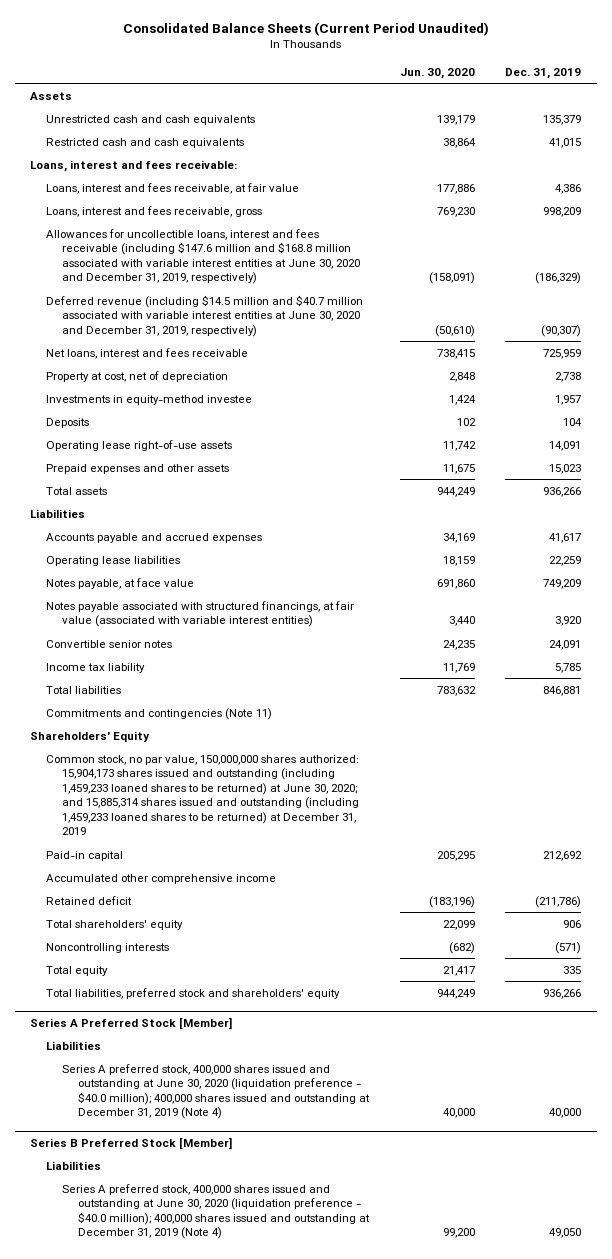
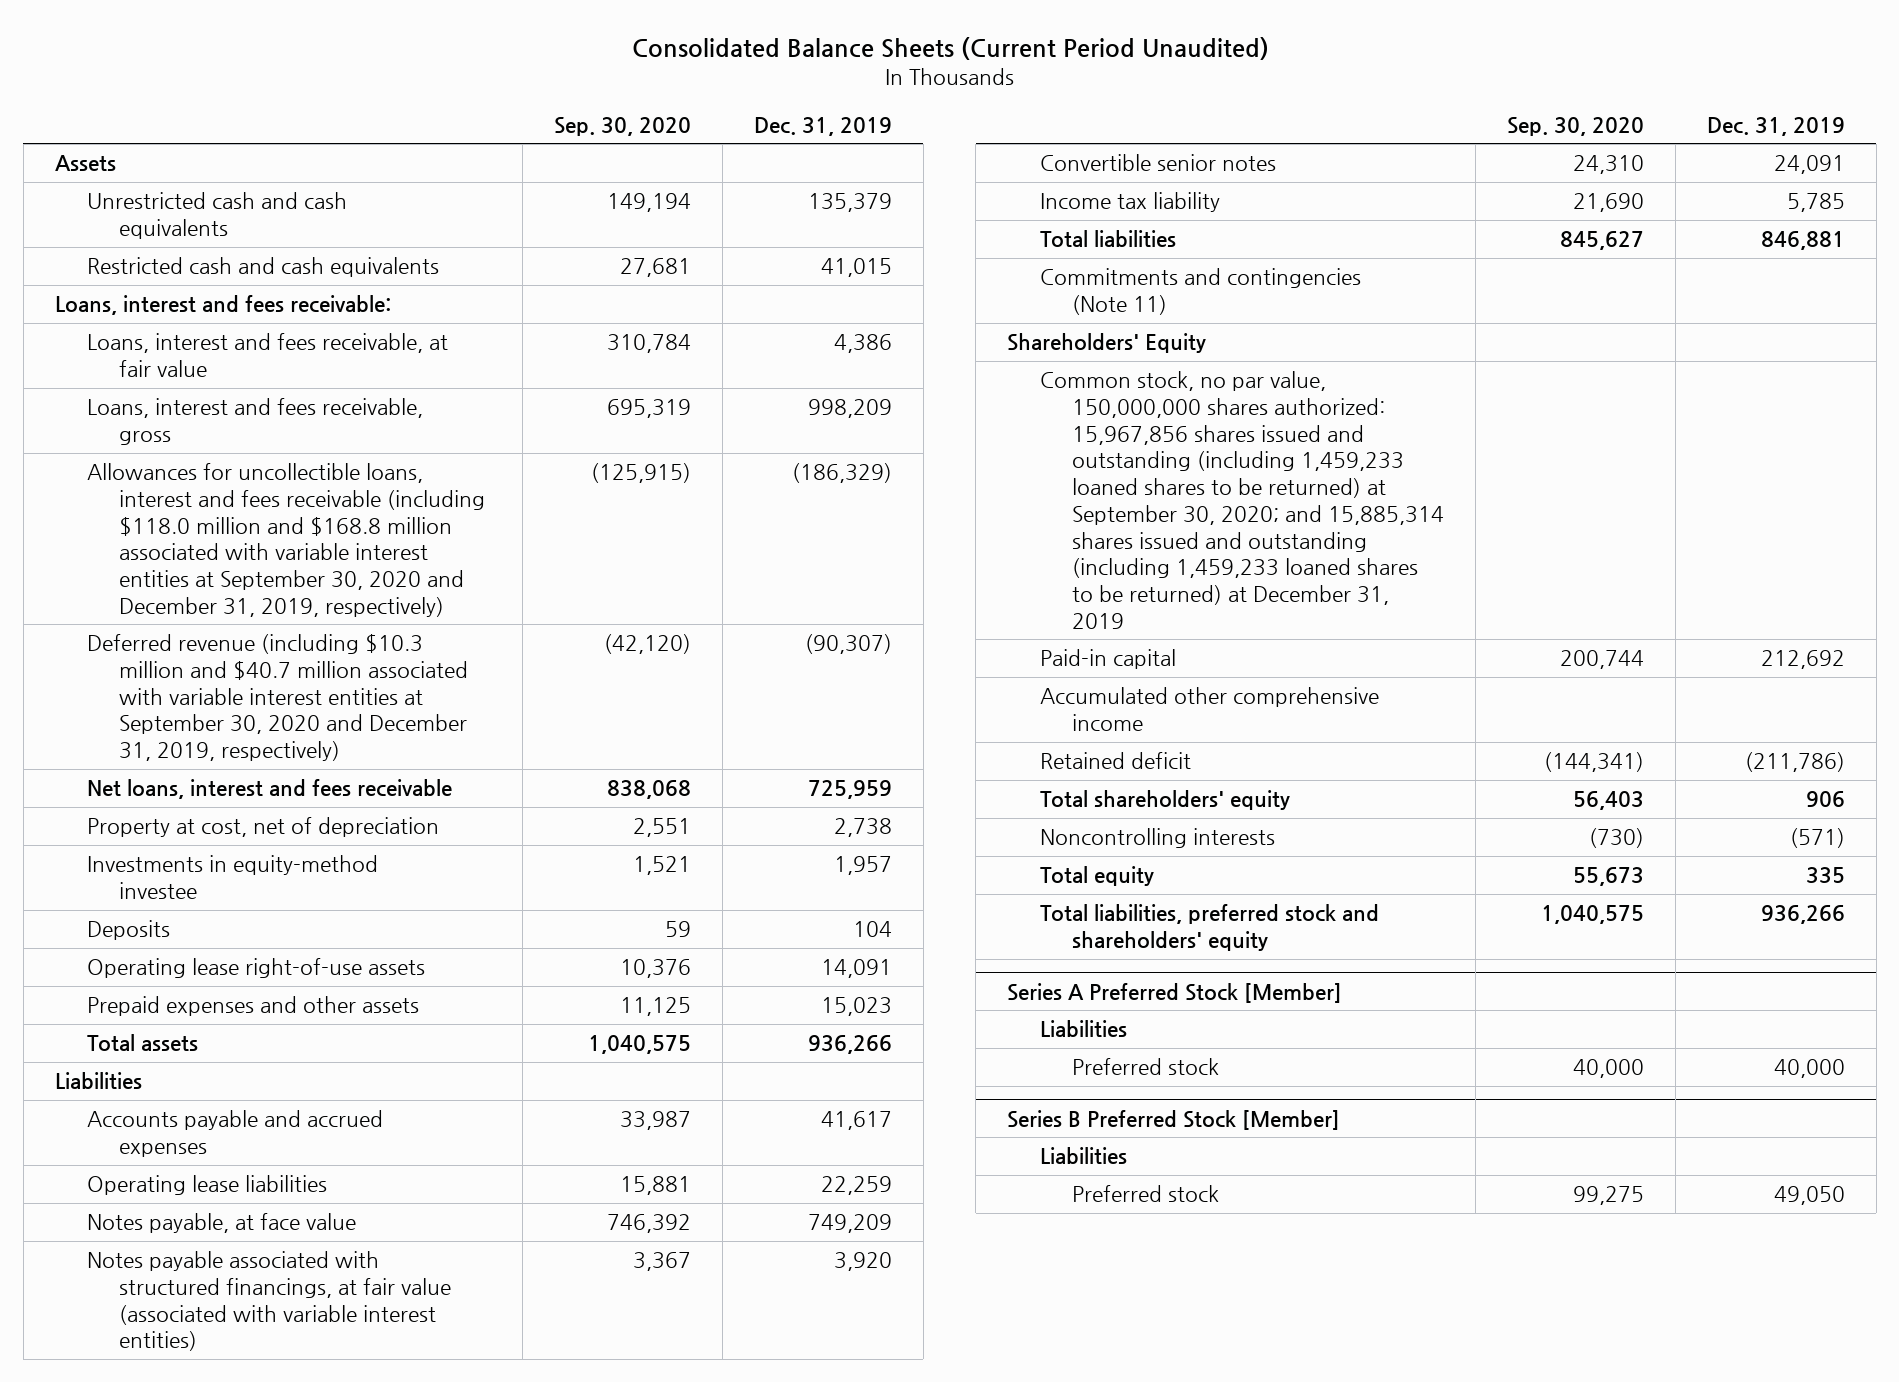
- | Jun. 30, 2020 | Dec. 31, 2019
+ | Sep. 30, 2020 | Dec. 31, 2019
- Allowances for uncollectible loans, interest and fees receivable (including $147.6 million and $168.8 million associated with variable interest entities at June 30, 2020 and December 31, 2019, respectively) | (158,091) | (186,329)
- Deferred revenue (including $14.5 million and $40.7 million associated with variable interest entities at June 30, 2020 and December 31, 2019, respectively) | (50,610) | (90,307)
+ Allowances for uncollectible loans, interest and fees receivable (including $118.0 million and $168.8 million associated with variable interest entities at September 30, 2020 and December 31, 2019, respectively) | (125,915) | (186,329)
+ Deferred revenue (including $10.3 million and $40.7 million associated with variable interest entities at September 30, 2020 and December 31, 2019, respectively) | (42,120) | (90,307)
- Common stock, no par value, 150,000,000 shares authorized: 15,904,173 shares issued and outstanding (including 1,459,233 loaned shares to be returned) at June 30, 2020; and 15,885,314 shares issued and outstanding (including 1,459,233 loaned shares to be returned) at December 31, 2019
+ Common stock, no par value, 150,000,000 shares authorized: 15,967,856 shares issued and outstanding (including 1,459,233 loaned shares to be returned) at September 30, 2020; and 15,885,314 shares issued and outstanding (including 1,459,233 loaned shares to be returned) at December 31, 2019
@ Series A Preferred Stock [Member]
- Series A preferred stock, 400,000 shares issued and outstanding at June 30, 2020 (liquidation preference - $40.0 million); 400,000 shares issued and outstanding at December 31, 2019 (Note 4) | 40,000 | 40,000
+ Preferred stock | 40,000 | 40,000
@ Series B Preferred Stock [Member]
- Series A preferred stock, 400,000 shares issued and outstanding at June 30, 2020 (liquidation preference - $40.0 million); 400,000 shares issued and outstanding at December 31, 2019 (Note 4) | 99,200 | 49,050
+ Preferred stock | 99,275 | 49,050

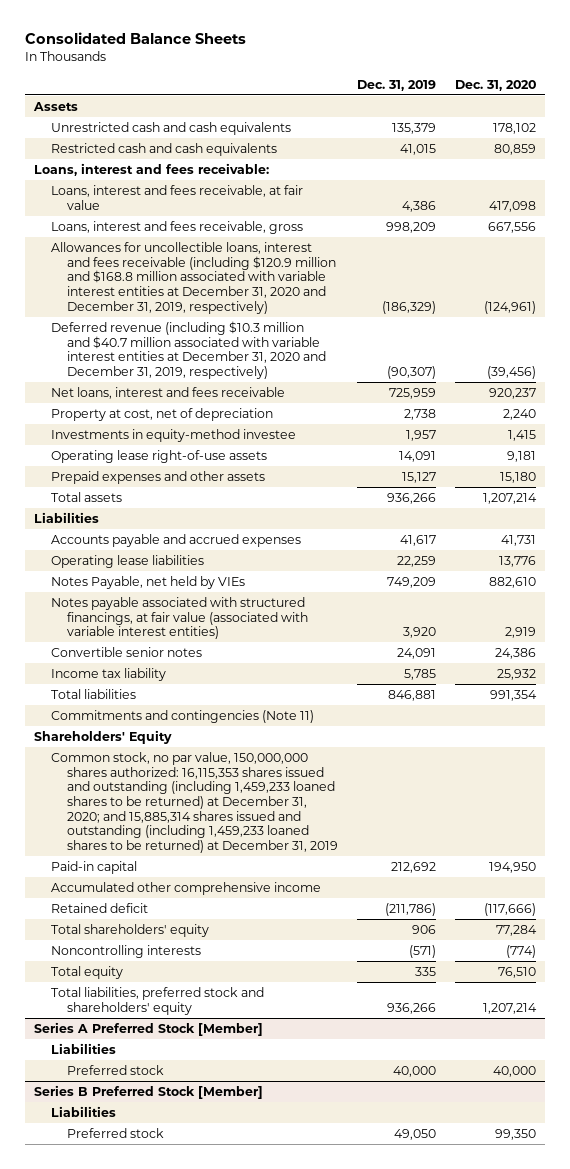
- Consolidated Balance Sheets (Current Period Unaudited)
+ Consolidated Balance Sheets
- | Sep. 30, 2020 | Dec. 31, 2019
+ | Dec. 31, 2019 | Dec. 31, 2020
- Allowances for uncollectible loans, interest and fees receivable (including $118.0 million and $168.8 million associated with variable interest entities at September 30, 2020 and December 31, 2019, respectively) | (125,915) | (186,329)
- Deferred revenue (including $10.3 million and $40.7 million associated with variable interest entities at September 30, 2020 and December 31, 2019, respectively) | (42,120) | (90,307)
+ Allowances for uncollectible loans, interest and fees receivable (including $120.9 million and $168.8 million associated with variable interest entities at December 31, 2020 and December 31, 2019, respectively) | (186,329) | (124,961)
+ Deferred revenue (including $10.3 million and $40.7 million associated with variable interest entities at December 31, 2020 and December 31, 2019, respectively) | (90,307) | (39,456)
- Deposits | 59 | 104
- Prepaid expenses and other assets | 11,125 | 15,023
+ Prepaid expenses and other assets | 15,127 | 15,180
- Notes payable, at face value | 746,392 | 749,209
+ Notes Payable, net held by VIEs | 749,209 | 882,610
- Common stock, no par value, 150,000,000 shares authorized: 15,967,856 shares issued and outstanding (including 1,459,233 loaned shares to be returned) at September 30, 2020; and 15,885,314 shares issued and outstanding (including 1,459,233 loaned shares to be returned) at December 31, 2019
+ Common stock, no par value, 150,000,000 shares authorized: 16,115,353 shares issued and outstanding (including 1,459,233 loaned shares to be returned) at December 31, 2020; and 15,885,314 shares issued and outstanding (including 1,459,233 loaned shares to be returned) at December 31, 2019

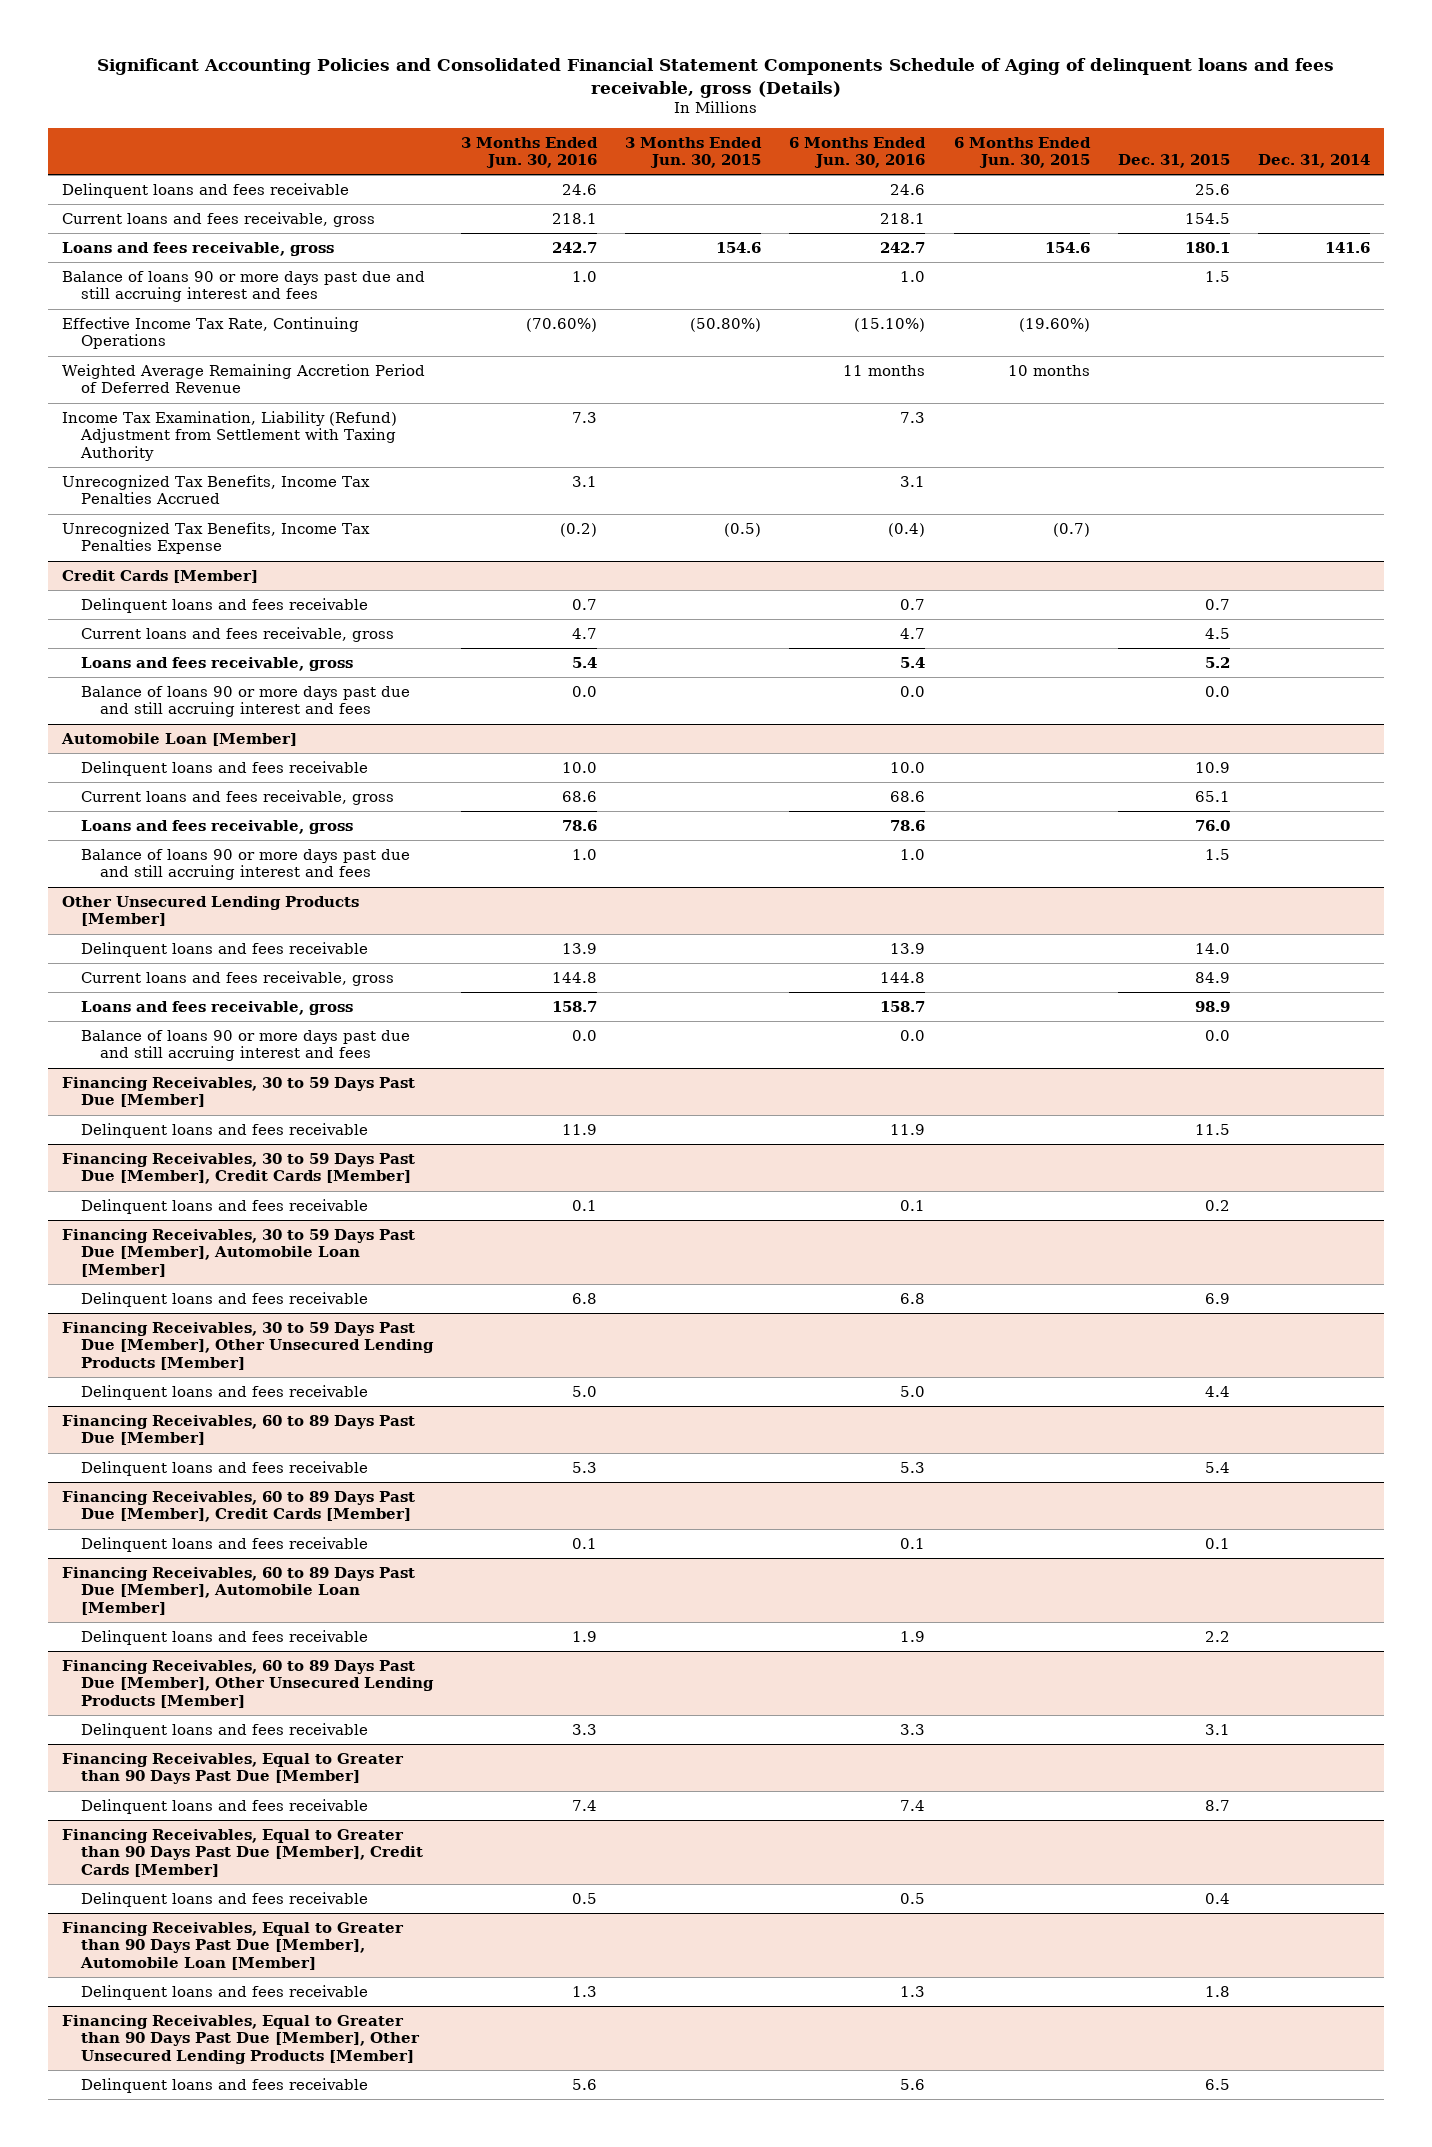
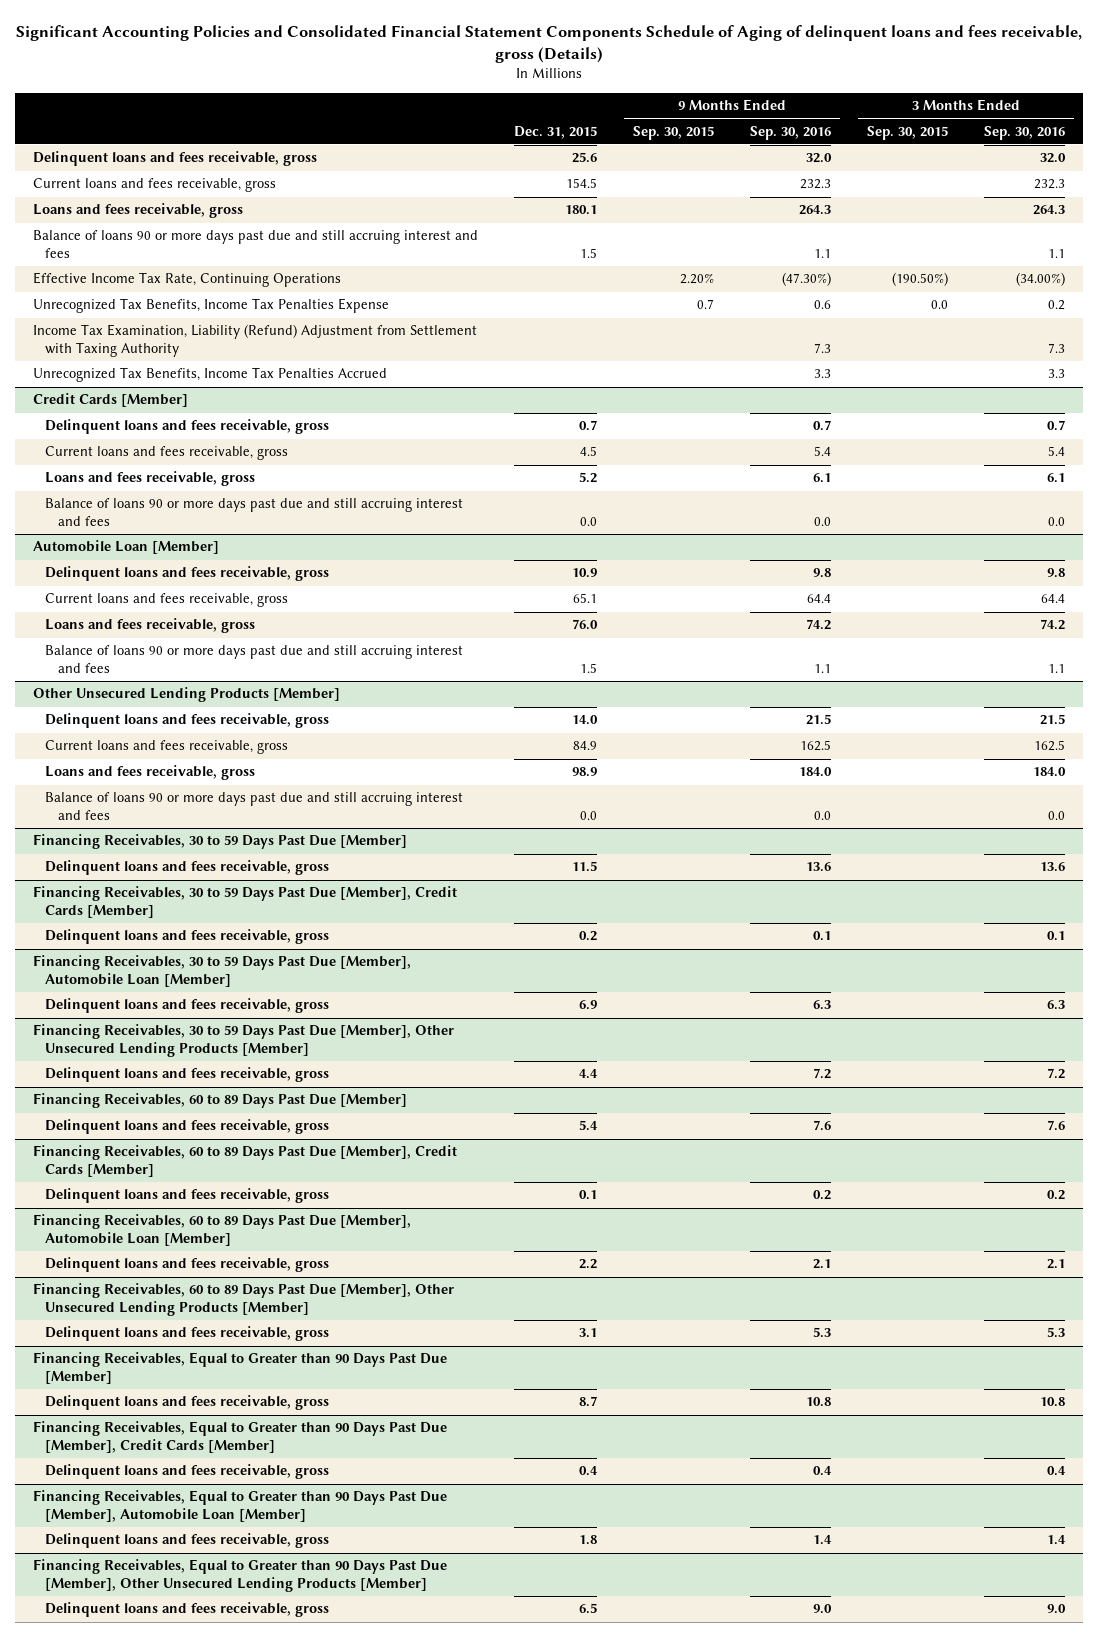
- | 3 Months Ended Jun. 30, 2016 | 3 Months Ended Jun. 30, 2015 | 6 Months Ended Jun. 30, 2016 | 6 Months Ended Jun. 30, 2015 | Dec. 31, 2015 | Dec. 31, 2014
+ | Dec. 31, 2015 | 9 Months Ended Sep. 30, 2015 | 9 Months Ended Sep. 30, 2016 | 3 Months Ended Sep. 30, 2015 | 3 Months Ended Sep. 30, 2016
- Delinquent loans and fees receivable | 24.6 | | 24.6 | | 25.6 |
+ Delinquent loans and fees receivable, gross | 25.6 | | 32.0 | | 32.0
- Weighted Average Remaining Accretion Period of Deferred Revenue | | | 11 months | 10 months | |
moved up: Unrecognized Tax Benefits, Income Tax Penalties Expense | | 0.7 | 0.6 | 0.0 | 0.2
@ Credit Cards [Member]
- Delinquent loans and fees receivable | 0.7 | | 0.7 | | 0.7 |
+ Delinquent loans and fees receivable, gross | 0.7 | | 0.7 | | 0.7
@ Automobile Loan [Member]
- Delinquent loans and fees receivable | 10.0 | | 10.0 | | 10.9 |
+ Delinquent loans and fees receivable, gross | 10.9 | | 9.8 | | 9.8
@ Other Unsecured Lending Products [Member]
- Delinquent loans and fees receivable | 13.9 | | 13.9 | | 14.0 |
+ Delinquent loans and fees receivable, gross | 14.0 | | 21.5 | | 21.5
@ Financing Receivables, 30 to 59 Days Past Due [Member]
- Delinquent loans and fees receivable | 11.9 | | 11.9 | | 11.5 |
+ Delinquent loans and fees receivable, gross | 11.5 | | 13.6 | | 13.6
@ Financing Receivables, 30 to 59 Days Past Due [Member], Credit Cards [Member]
- Delinquent loans and fees receivable | 0.1 | | 0.1 | | 0.2 |
+ Delinquent loans and fees receivable, gross | 0.2 | | 0.1 | | 0.1
@ Financing Receivables, 30 to 59 Days Past Due [Member], Automobile Loan [Member]
- Delinquent loans and fees receivable | 6.8 | | 6.8 | | 6.9 |
+ Delinquent loans and fees receivable, gross | 6.9 | | 6.3 | | 6.3
@ Financing Receivables, 30 to 59 Days Past Due [Member], Other Unsecured Lending Products [Member]
- Delinquent loans and fees receivable | 5.0 | | 5.0 | | 4.4 |
+ Delinquent loans and fees receivable, gross | 4.4 | | 7.2 | | 7.2
@ Financing Receivables, 60 to 89 Days Past Due [Member]
- Delinquent loans and fees receivable | 5.3 | | 5.3 | | 5.4 |
+ Delinquent loans and fees receivable, gross | 5.4 | | 7.6 | | 7.6
@ Financing Receivables, 60 to 89 Days Past Due [Member], Credit Cards [Member]
- Delinquent loans and fees receivable | 0.1 | | 0.1 | | 0.1 |
+ Delinquent loans and fees receivable, gross | 0.1 | | 0.2 | | 0.2
@ Financing Receivables, 60 to 89 Days Past Due [Member], Automobile Loan [Member]
- Delinquent loans and fees receivable | 1.9 | | 1.9 | | 2.2 |
+ Delinquent loans and fees receivable, gross | 2.2 | | 2.1 | | 2.1
@ Financing Receivables, 60 to 89 Days Past Due [Member], Other Unsecured Lending Products [Member]
- Delinquent loans and fees receivable | 3.3 | | 3.3 | | 3.1 |
+ Delinquent loans and fees receivable, gross | 3.1 | | 5.3 | | 5.3
@ Financing Receivables, Equal to Greater than 90 Days Past Due [Member]
- Delinquent loans and fees receivable | 7.4 | | 7.4 | | 8.7 |
+ Delinquent loans and fees receivable, gross | 8.7 | | 10.8 | | 10.8
@ Financing Receivables, Equal to Greater than 90 Days Past Due [Member], Credit Cards [Member]
- Delinquent loans and fees receivable | 0.5 | | 0.5 | | 0.4 |
+ Delinquent loans and fees receivable, gross | 0.4 | | 0.4 | | 0.4
@ Financing Receivables, Equal to Greater than 90 Days Past Due [Member], Automobile Loan [Member]
- Delinquent loans and fees receivable | 1.3 | | 1.3 | | 1.8 |
+ Delinquent loans and fees receivable, gross | 1.8 | | 1.4 | | 1.4
@ Financing Receivables, Equal to Greater than 90 Days Past Due [Member], Other Unsecured Lending Products [Member]
- Delinquent loans and fees receivable | 5.6 | | 5.6 | | 6.5 |
+ Delinquent loans and fees receivable, gross | 6.5 | | 9.0 | | 9.0

